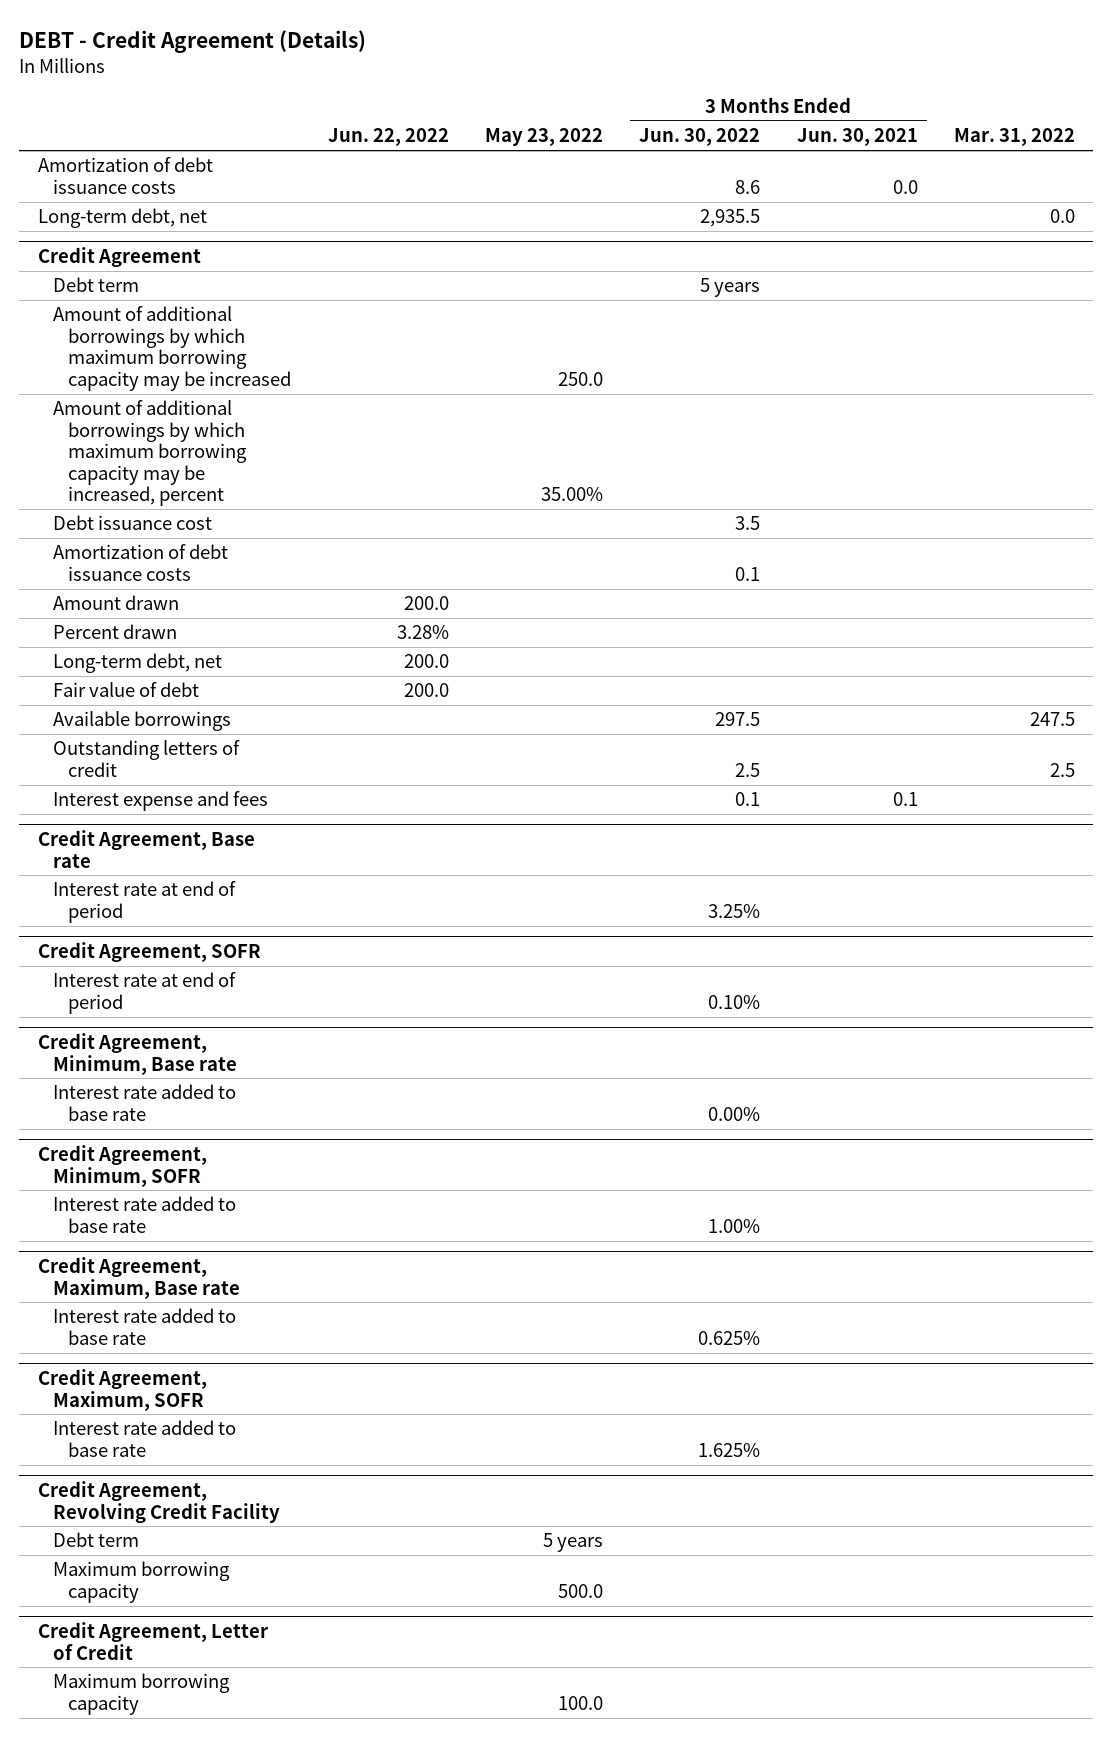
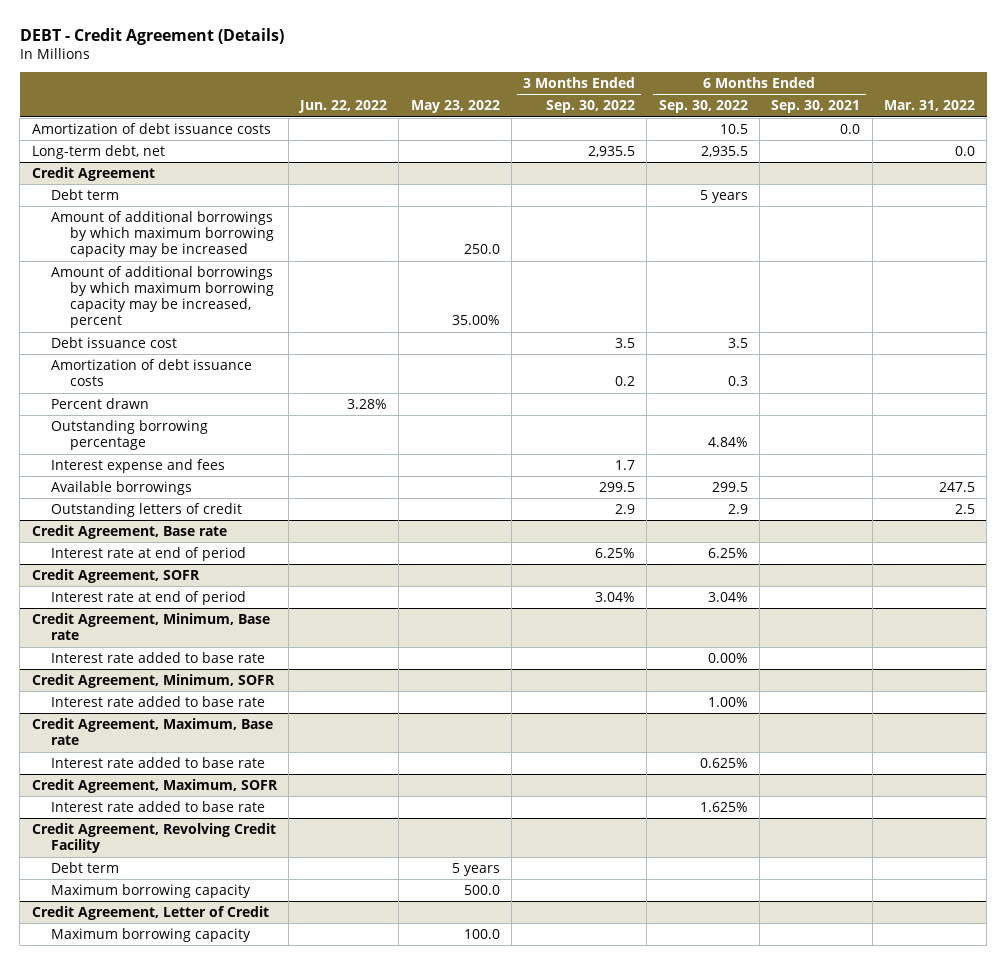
- | Jun. 22, 2022 | May 23, 2022 | 3 Months Ended Jun. 30, 2022 | 3 Months Ended Jun. 30, 2021 | Mar. 31, 2022
+ | Jun. 22, 2022 | May 23, 2022 | 3 Months Ended Sep. 30, 2022 | 6 Months Ended Sep. 30, 2022 | 6 Months Ended Sep. 30, 2021 | Mar. 31, 2022
@ Credit Agreement
- Amount drawn | 200.0 | | | |
- Long-term debt, net | 200.0 | | | |
- Fair value of debt | 200.0 | | | |
+ Outstanding borrowing percentage | | | | 4.84% | |
moved up: Interest expense and fees | | | 1.7 | | |

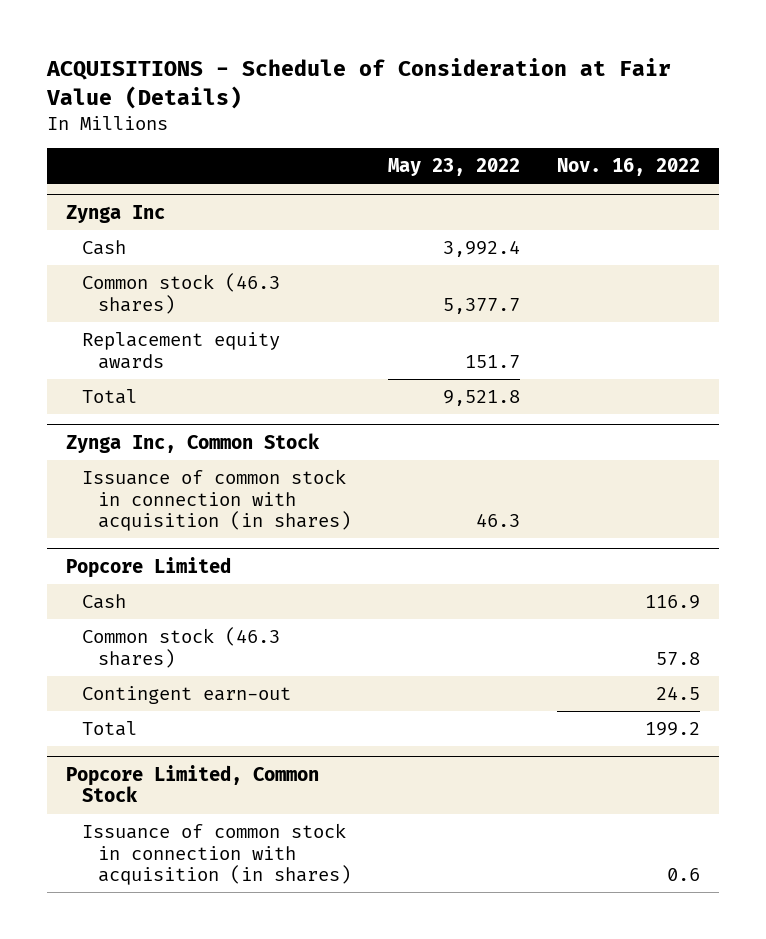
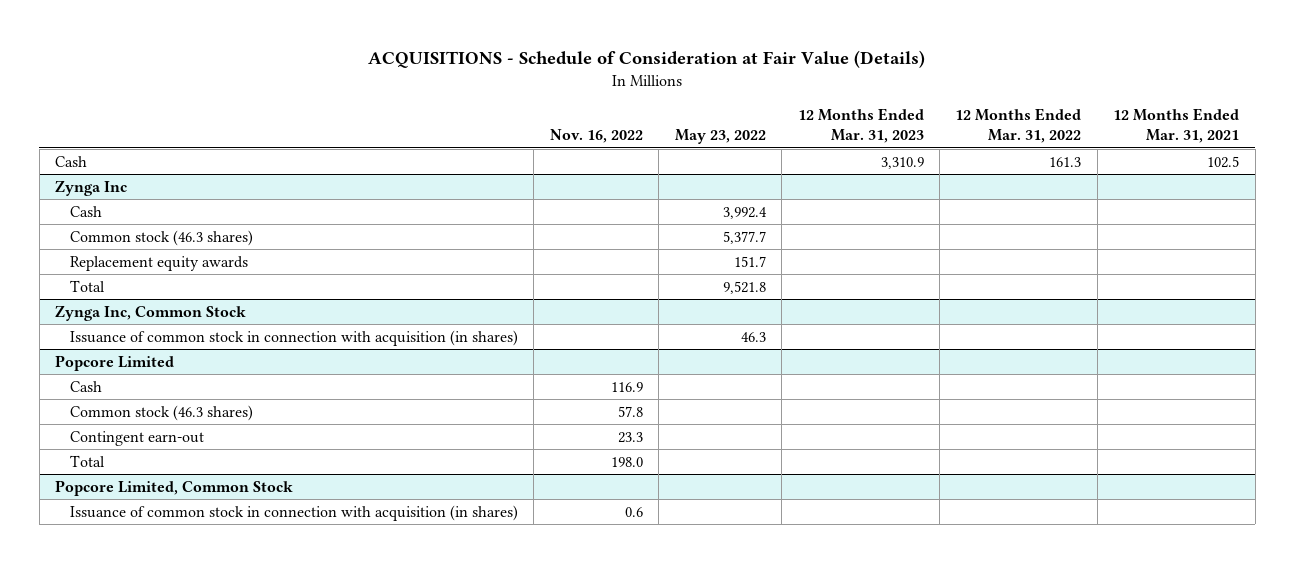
- | May 23, 2022 | Nov. 16, 2022
+ | Nov. 16, 2022 | May 23, 2022 | 12 Months Ended Mar. 31, 2023 | 12 Months Ended Mar. 31, 2022 | 12 Months Ended Mar. 31, 2021
+ Cash | | | 3,310.9 | 161.3 | 102.5
@ Popcore Limited
- Contingent earn-out | | 24.5
- Total | | 199.2
+ Contingent earn-out | 23.3 | | | |
+ Total | 198.0 | | | |

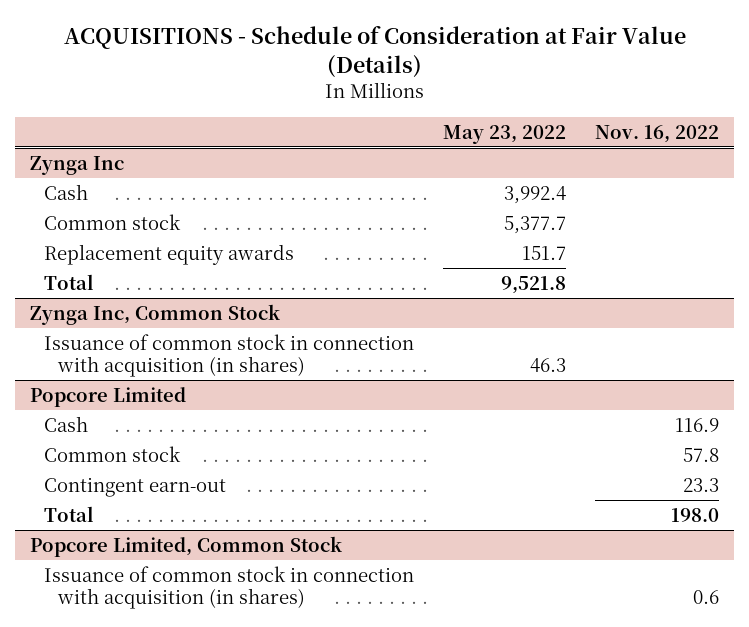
- | Nov. 16, 2022 | May 23, 2022 | 12 Months Ended Mar. 31, 2023 | 12 Months Ended Mar. 31, 2022 | 12 Months Ended Mar. 31, 2021
+ | May 23, 2022 | Nov. 16, 2022
- Cash | | | 3,310.9 | 161.3 | 102.5
@ Zynga Inc
- Common stock (46.3 shares) | | 5,377.7 | | |
+ Common stock | 5,377.7 |
@ Popcore Limited
- Common stock (46.3 shares) | 57.8 | | | |
+ Common stock | | 57.8

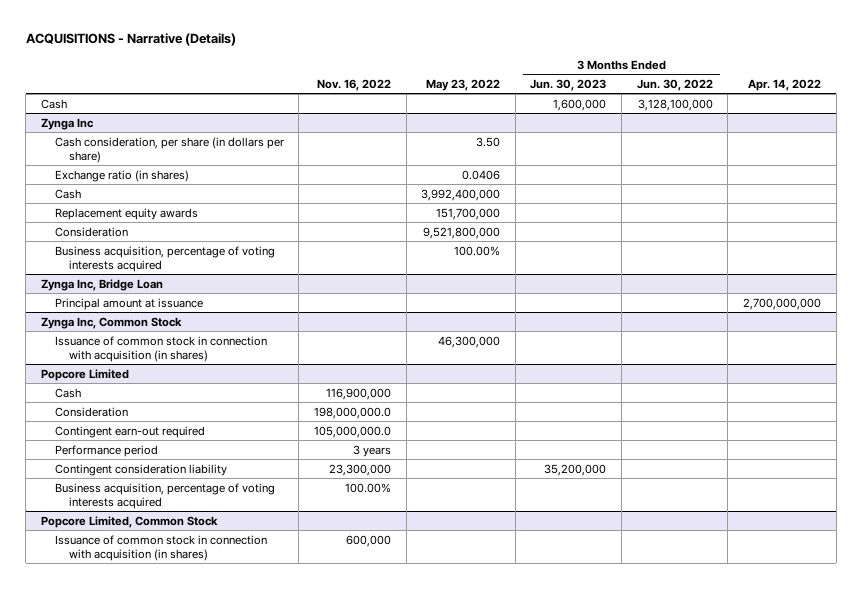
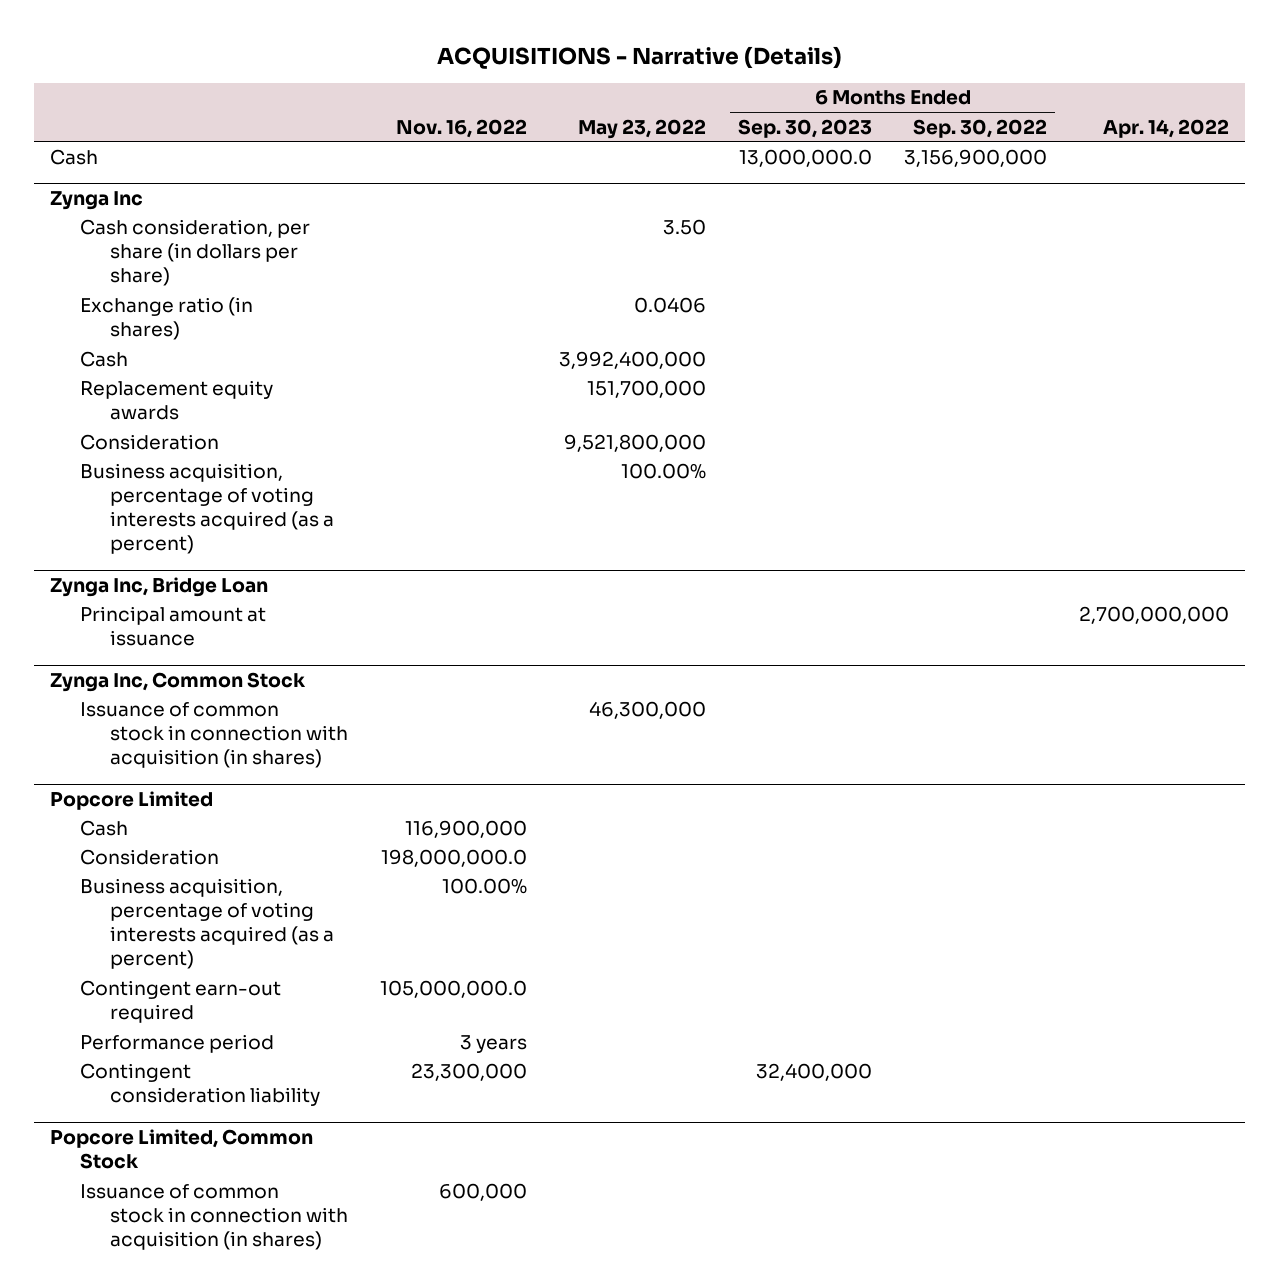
- | Nov. 16, 2022 | May 23, 2022 | 3 Months Ended Jun. 30, 2023 | 3 Months Ended Jun. 30, 2022 | Apr. 14, 2022
+ | Nov. 16, 2022 | May 23, 2022 | 6 Months Ended Sep. 30, 2023 | 6 Months Ended Sep. 30, 2022 | Apr. 14, 2022
@ Zynga Inc
- Business acquisition, percentage of voting interests acquired | | 100.00% | | |
+ Business acquisition, percentage of voting interests acquired (as a percent) | | 100.00% | | |
@ Popcore Limited
+ Business acquisition, percentage of voting interests acquired (as a percent) | 100.00% | | | |
- Business acquisition, percentage of voting interests acquired | 100.00% | | | |

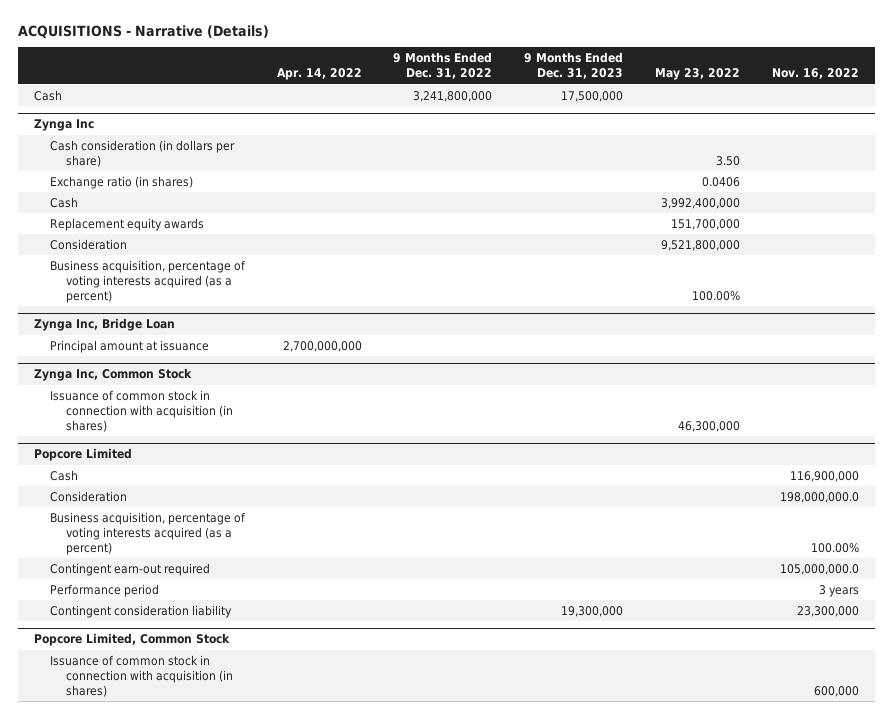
- | Nov. 16, 2022 | May 23, 2022 | 6 Months Ended Sep. 30, 2023 | 6 Months Ended Sep. 30, 2022 | Apr. 14, 2022
+ | Apr. 14, 2022 | 9 Months Ended Dec. 31, 2022 | 9 Months Ended Dec. 31, 2023 | May 23, 2022 | Nov. 16, 2022
@ Zynga Inc
- Cash consideration, per share (in dollars per share) | | 3.50 | | |
+ Cash consideration (in dollars per share) | | | | 3.50 |

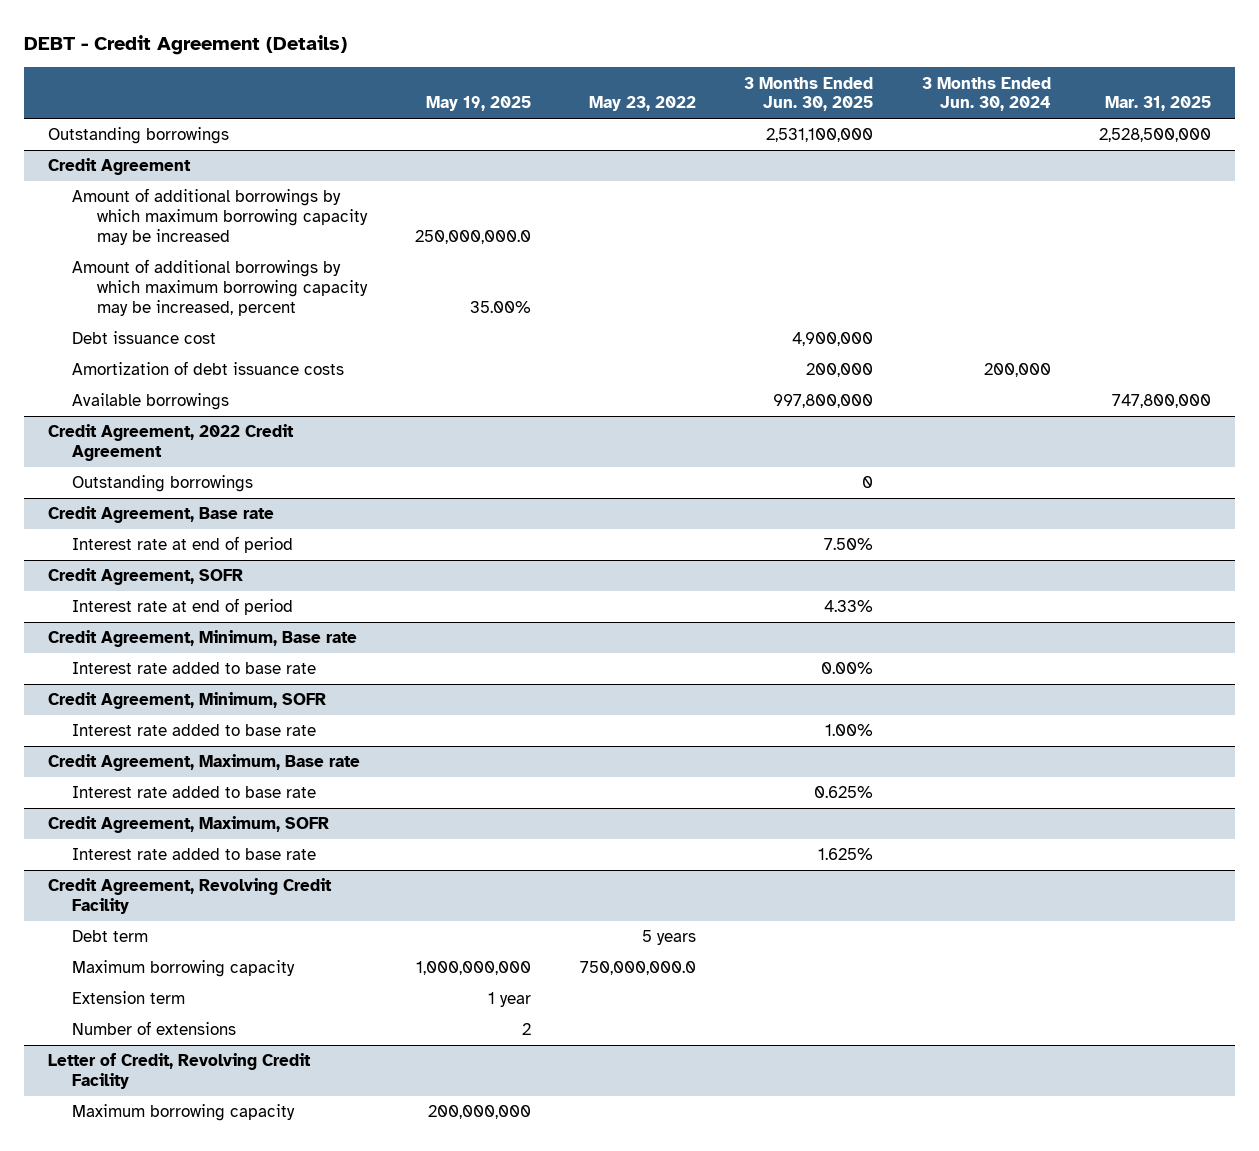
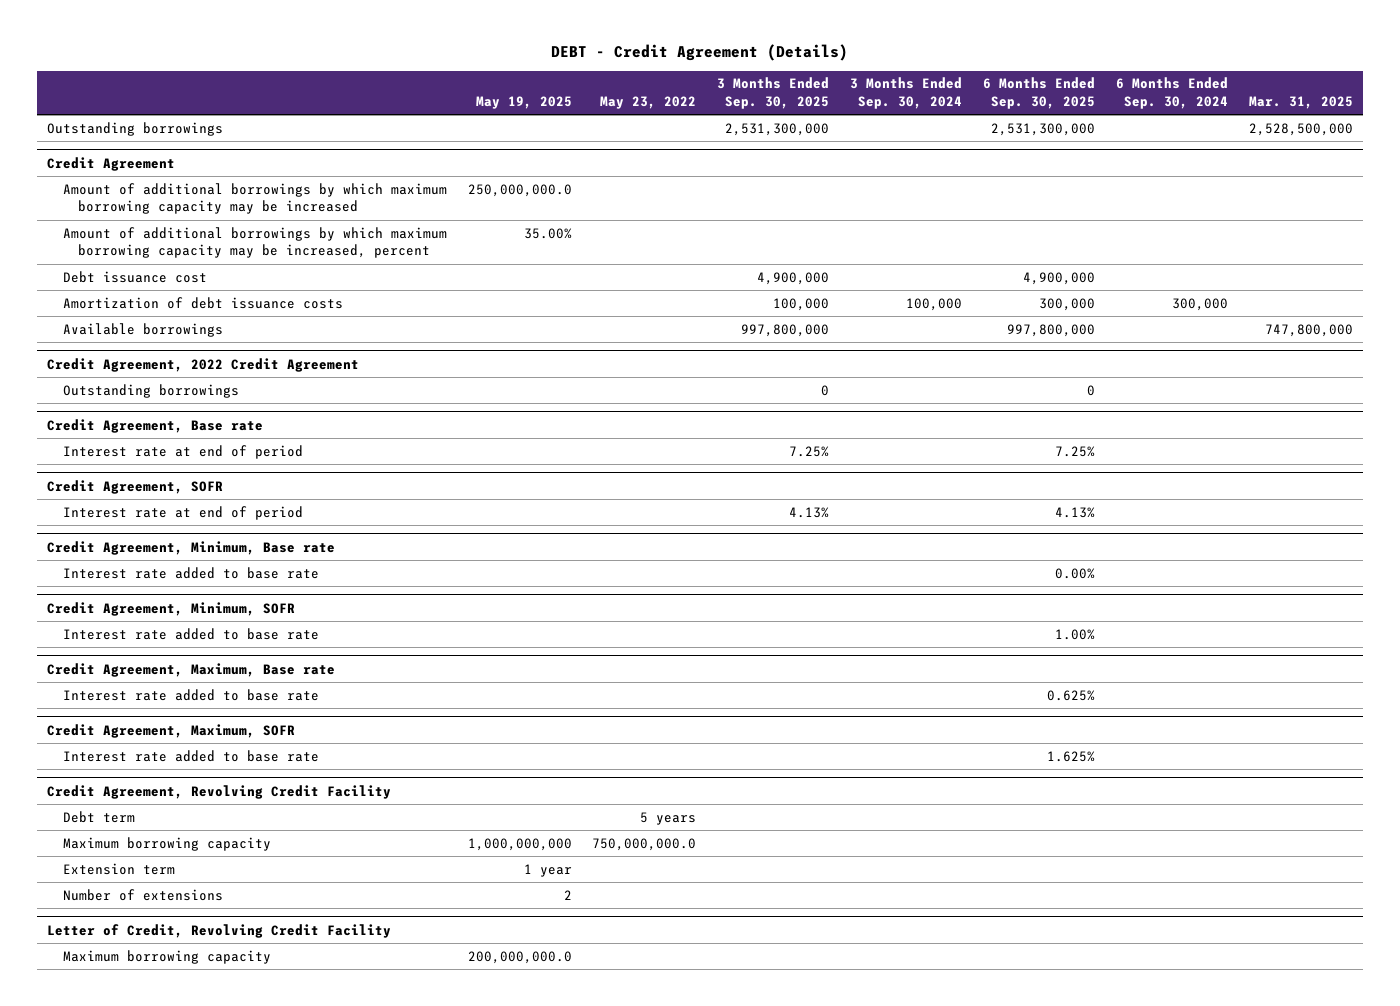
- | May 19, 2025 | May 23, 2022 | 3 Months Ended Jun. 30, 2025 | 3 Months Ended Jun. 30, 2024 | Mar. 31, 2025
+ | May 19, 2025 | May 23, 2022 | 3 Months Ended Sep. 30, 2025 | 3 Months Ended Sep. 30, 2024 | 6 Months Ended Sep. 30, 2025 | 6 Months Ended Sep. 30, 2024 | Mar. 31, 2025
@ Letter of Credit, Revolving Credit Facility
- Maximum borrowing capacity | 200,000,000 | | | |
+ Maximum borrowing capacity | 200,000,000.0 | | | | | |

